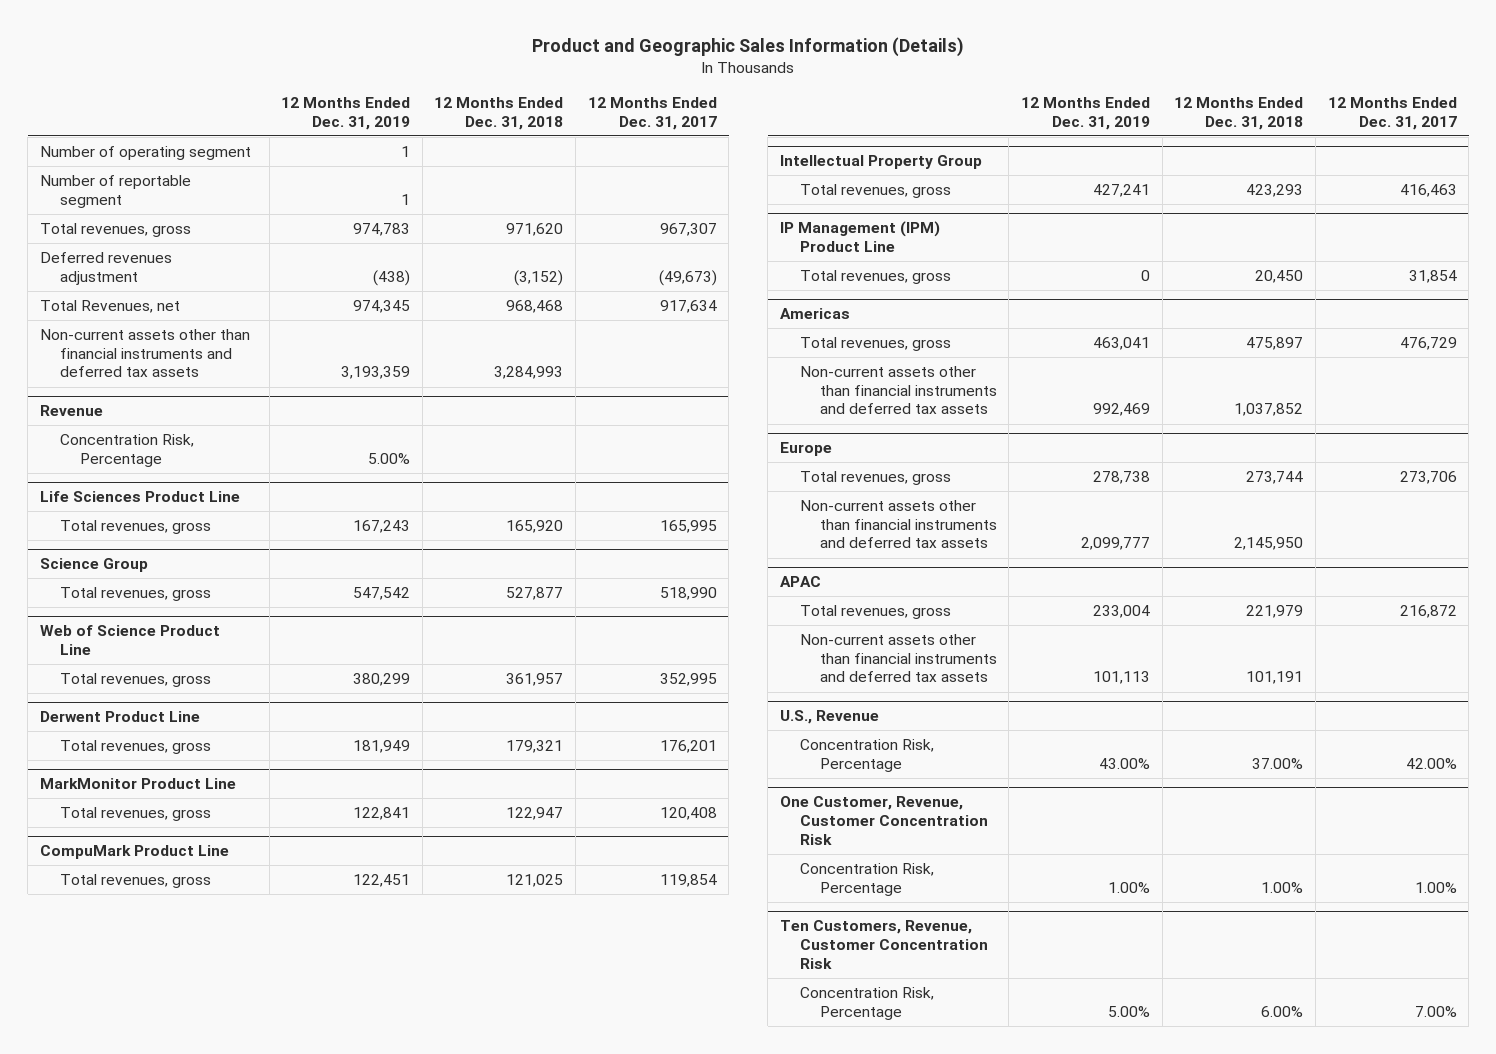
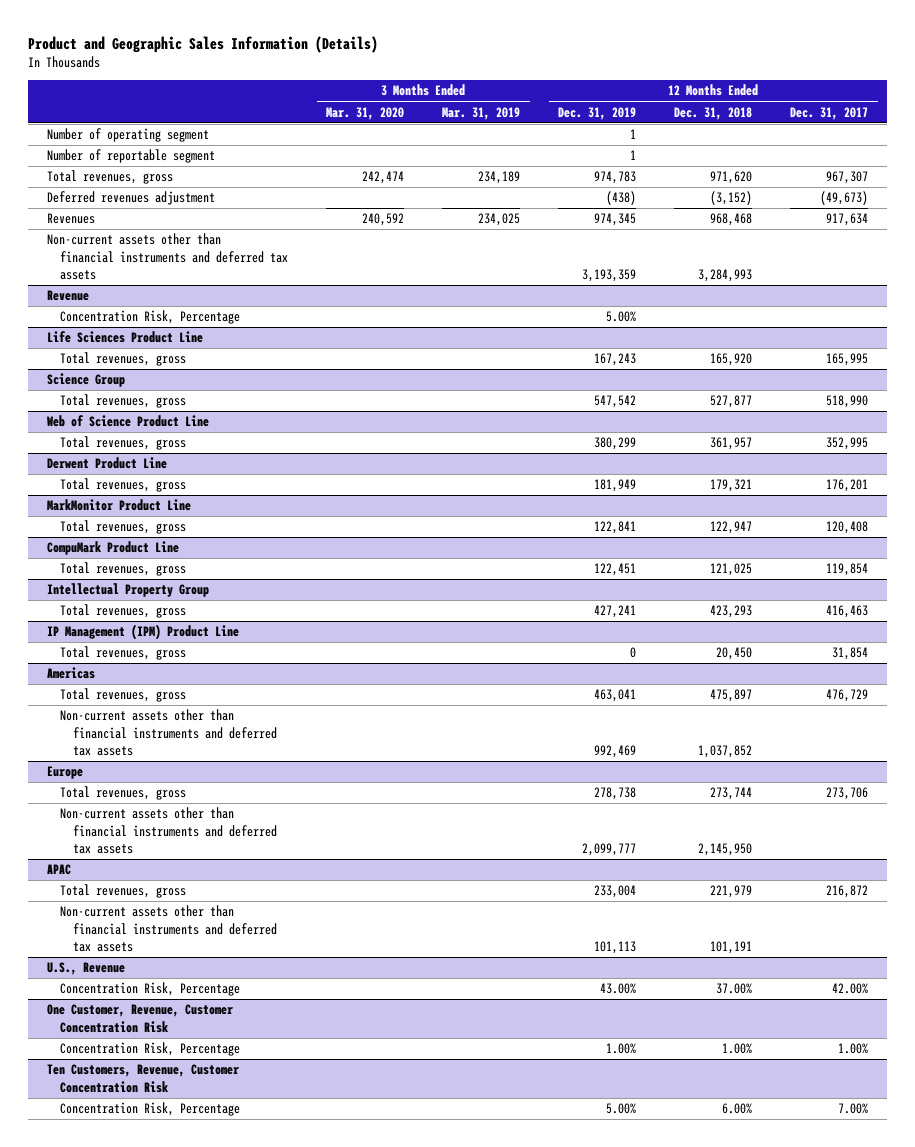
- | 12 Months Ended Dec. 31, 2019 | 12 Months Ended Dec. 31, 2018 | 12 Months Ended Dec. 31, 2017
+ | 3 Months Ended Mar. 31, 2020 | 3 Months Ended Mar. 31, 2019 | 12 Months Ended Dec. 31, 2019 | 12 Months Ended Dec. 31, 2018 | 12 Months Ended Dec. 31, 2017
- Total Revenues, net | 974,345 | 968,468 | 917,634
+ Revenues | 240,592 | 234,025 | 974,345 | 968,468 | 917,634

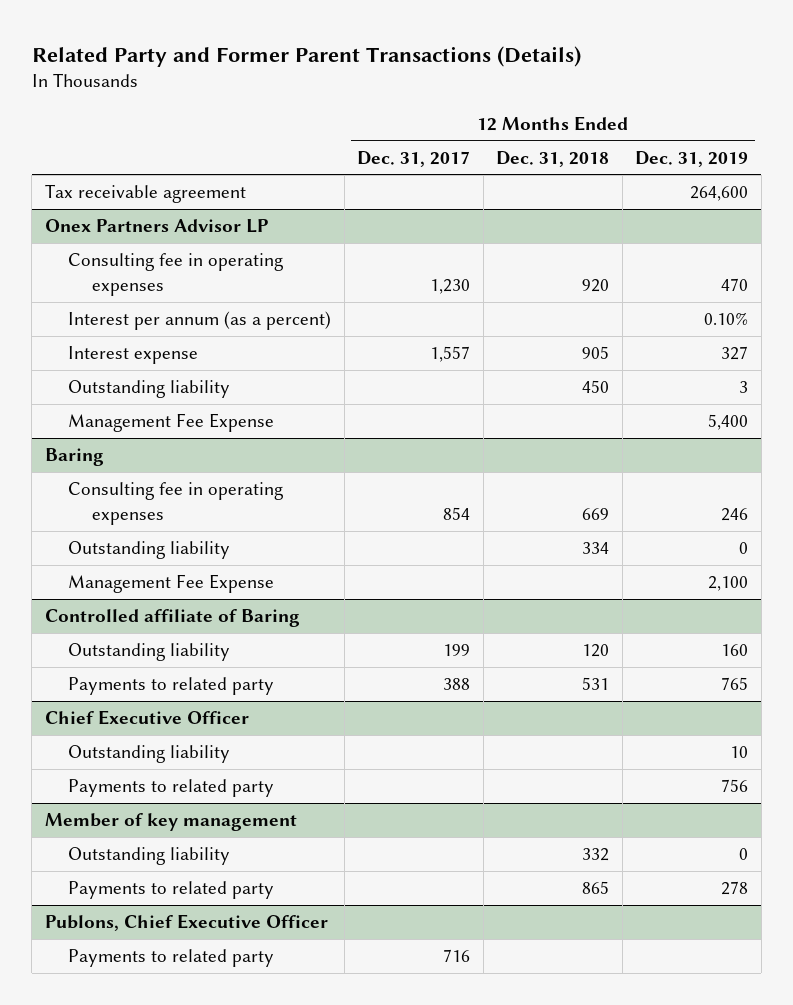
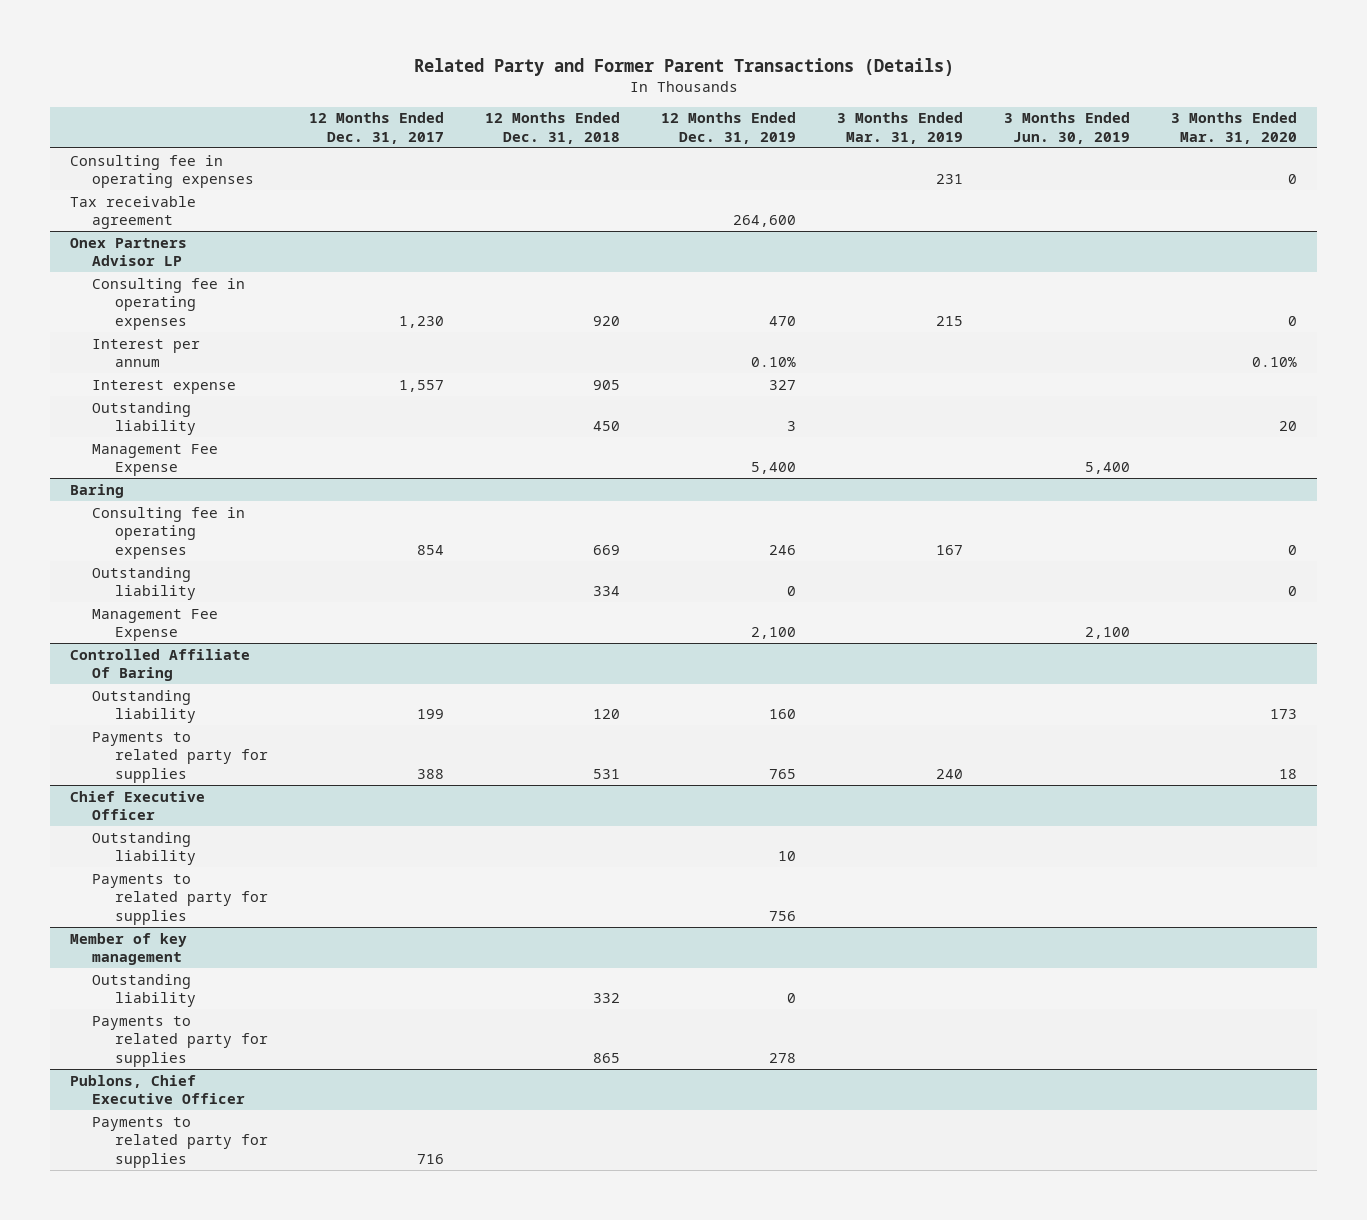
- | 12 Months Ended Dec. 31, 2017 | 12 Months Ended Dec. 31, 2018 | 12 Months Ended Dec. 31, 2019
+ | 12 Months Ended Dec. 31, 2017 | 12 Months Ended Dec. 31, 2018 | 12 Months Ended Dec. 31, 2019 | 3 Months Ended Mar. 31, 2019 | 3 Months Ended Jun. 30, 2019 | 3 Months Ended Mar. 31, 2020
+ Consulting fee in operating expenses | | | | 231 | | 0
@ Onex Partners Advisor LP
- Interest per annum (as a percent) | | | 0.10%
+ Interest per annum | | | 0.10% | | | 0.10%
- Controlled affiliate of Baring
+ Controlled Affiliate Of Baring
- Payments to related party | 388 | 531 | 765
+ Payments to related party for supplies | 388 | 531 | 765 | 240 | | 18
@ Chief Executive Officer
- Payments to related party | | | 756
+ Payments to related party for supplies | | | 756 | | |
@ Member of key management
- Payments to related party | | 865 | 278
+ Payments to related party for supplies | | 865 | 278 | | |
@ Publons, Chief Executive Officer
- Payments to related party | 716 | |
+ Payments to related party for supplies | 716 | | | | |

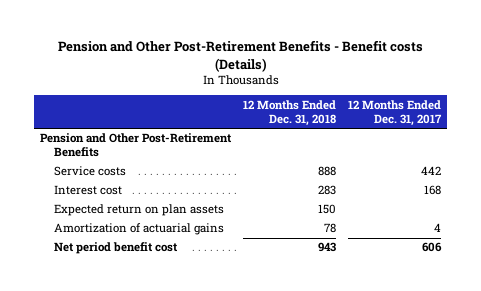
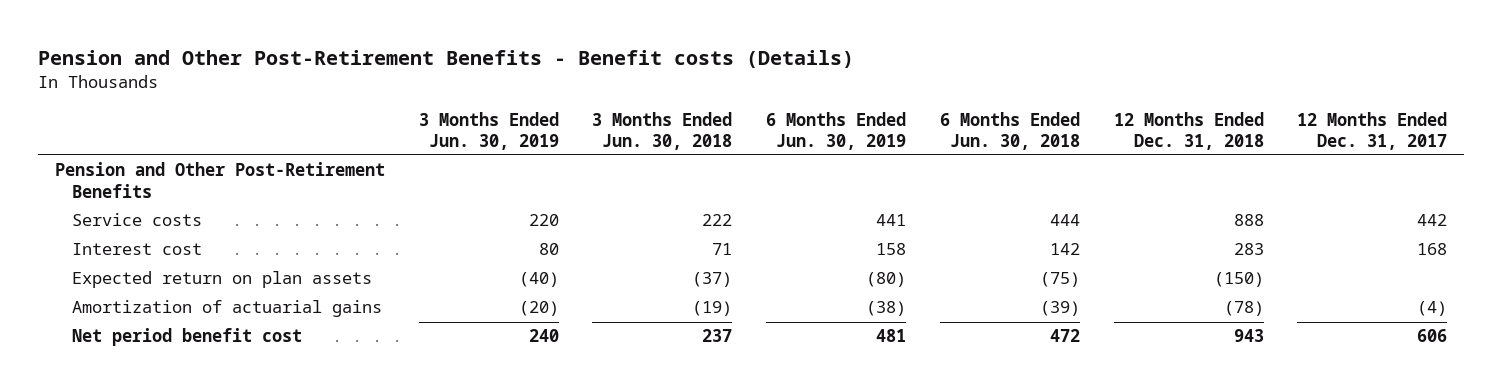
- | 12 Months Ended Dec. 31, 2018 | 12 Months Ended Dec. 31, 2017
+ | 3 Months Ended Jun. 30, 2019 | 3 Months Ended Jun. 30, 2018 | 6 Months Ended Jun. 30, 2019 | 6 Months Ended Jun. 30, 2018 | 12 Months Ended Dec. 31, 2018 | 12 Months Ended Dec. 31, 2017
- Expected return on plan assets | 150 |
- Amortization of actuarial gains | 78 | 4
+ Expected return on plan assets | (40) | (37) | (80) | (75) | (150) |
+ Amortization of actuarial gains | (20) | (19) | (38) | (39) | (78) | (4)

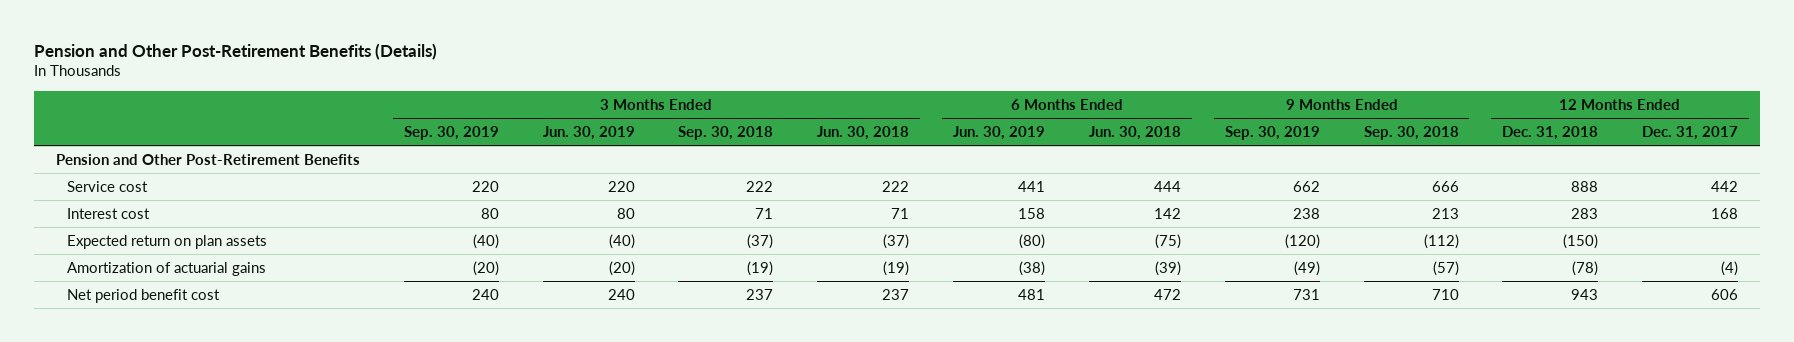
- Pension and Other Post-Retirement Benefits - Benefit costs (Details)
+ Pension and Other Post-Retirement Benefits (Details)
- | 3 Months Ended Jun. 30, 2019 | 3 Months Ended Jun. 30, 2018 | 6 Months Ended Jun. 30, 2019 | 6 Months Ended Jun. 30, 2018 | 12 Months Ended Dec. 31, 2018 | 12 Months Ended Dec. 31, 2017
+ | 3 Months Ended Sep. 30, 2019 | 3 Months Ended Jun. 30, 2019 | 3 Months Ended Sep. 30, 2018 | 3 Months Ended Jun. 30, 2018 | 6 Months Ended Jun. 30, 2019 | 6 Months Ended Jun. 30, 2018 | 9 Months Ended Sep. 30, 2019 | 9 Months Ended Sep. 30, 2018 | 12 Months Ended Dec. 31, 2018 | 12 Months Ended Dec. 31, 2017
- Service costs | 220 | 222 | 441 | 444 | 888 | 442
+ Service cost | 220 | 220 | 222 | 222 | 441 | 444 | 662 | 666 | 888 | 442

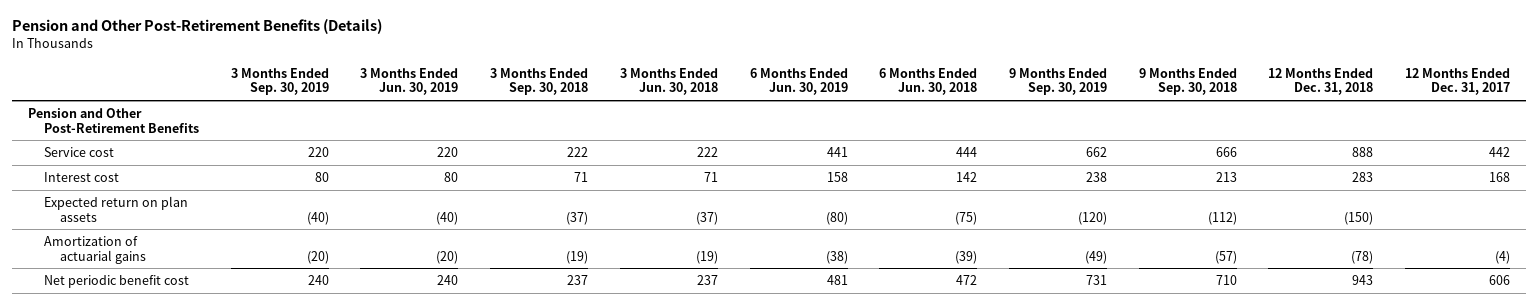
- Net period benefit cost | 240 | 240 | 237 | 237 | 481 | 472 | 731 | 710 | 943 | 606
+ Net periodic benefit cost | 240 | 240 | 237 | 237 | 481 | 472 | 731 | 710 | 943 | 606

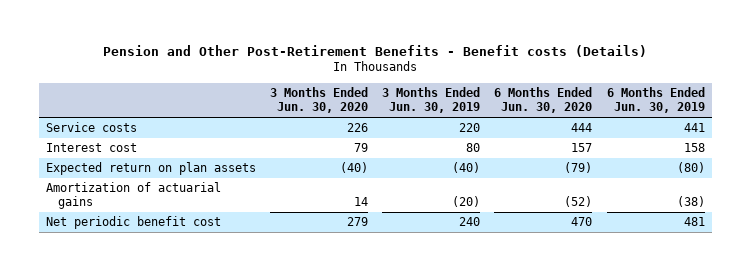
- Pension and Other Post-Retirement Benefits (Details)
+ Pension and Other Post-Retirement Benefits - Benefit costs (Details)
- | 3 Months Ended Sep. 30, 2019 | 3 Months Ended Jun. 30, 2019 | 3 Months Ended Sep. 30, 2018 | 3 Months Ended Jun. 30, 2018 | 6 Months Ended Jun. 30, 2019 | 6 Months Ended Jun. 30, 2018 | 9 Months Ended Sep. 30, 2019 | 9 Months Ended Sep. 30, 2018 | 12 Months Ended Dec. 31, 2018 | 12 Months Ended Dec. 31, 2017
+ | 3 Months Ended Jun. 30, 2020 | 3 Months Ended Jun. 30, 2019 | 6 Months Ended Jun. 30, 2020 | 6 Months Ended Jun. 30, 2019
- Pension and Other Post-Retirement Benefits
- Service cost | 220 | 220 | 222 | 222 | 441 | 444 | 662 | 666 | 888 | 442
+ Service costs | 226 | 220 | 444 | 441

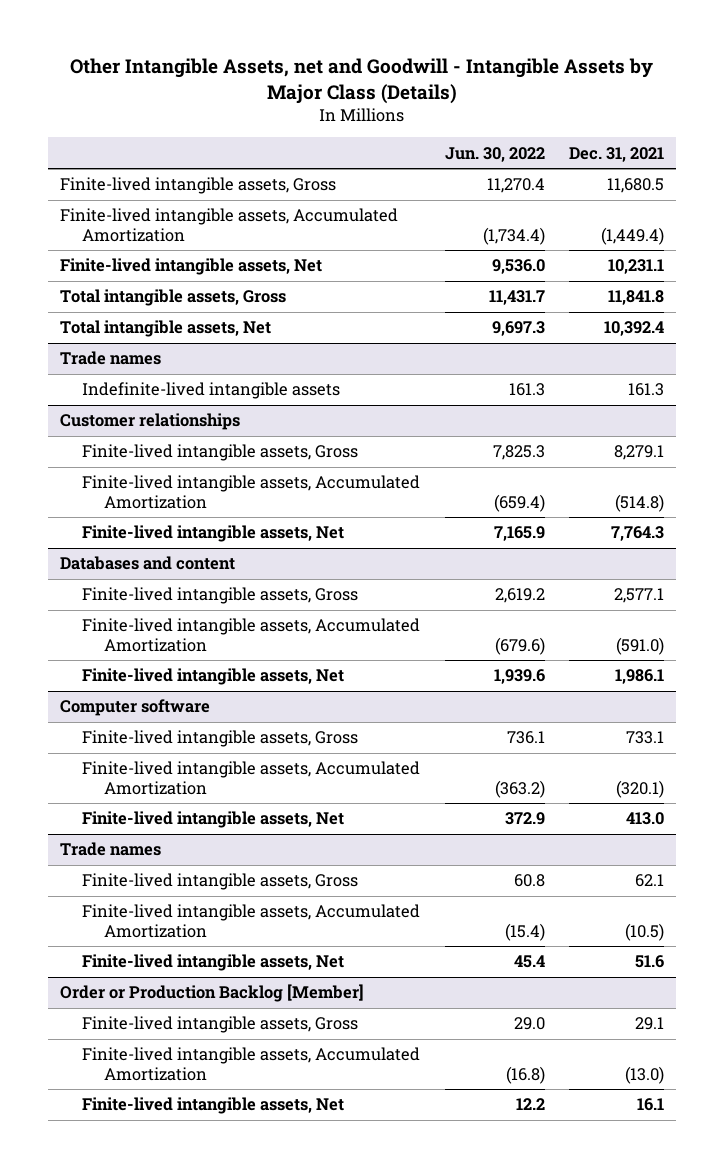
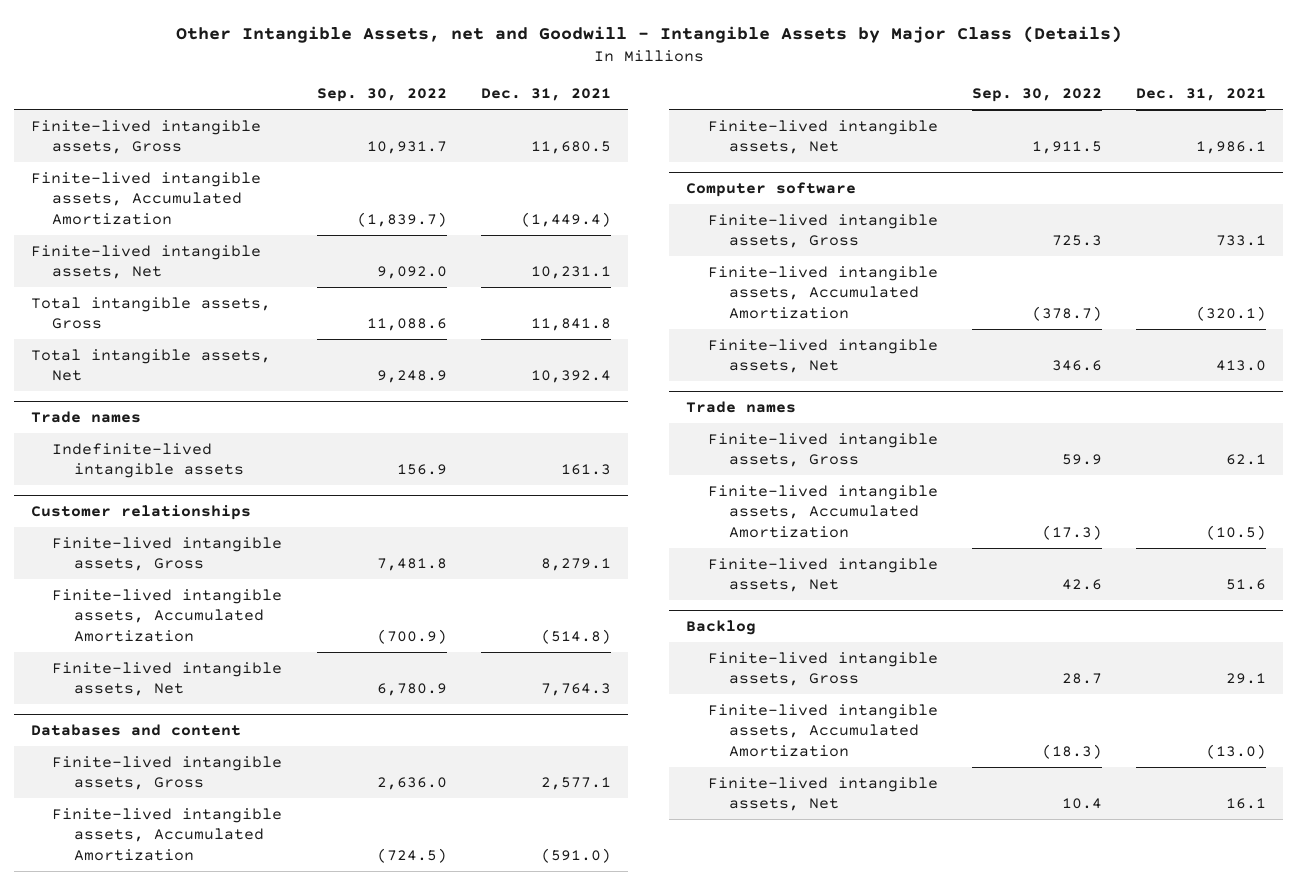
- | Jun. 30, 2022 | Dec. 31, 2021
+ | Sep. 30, 2022 | Dec. 31, 2021
- Order or Production Backlog [Member]
+ Backlog

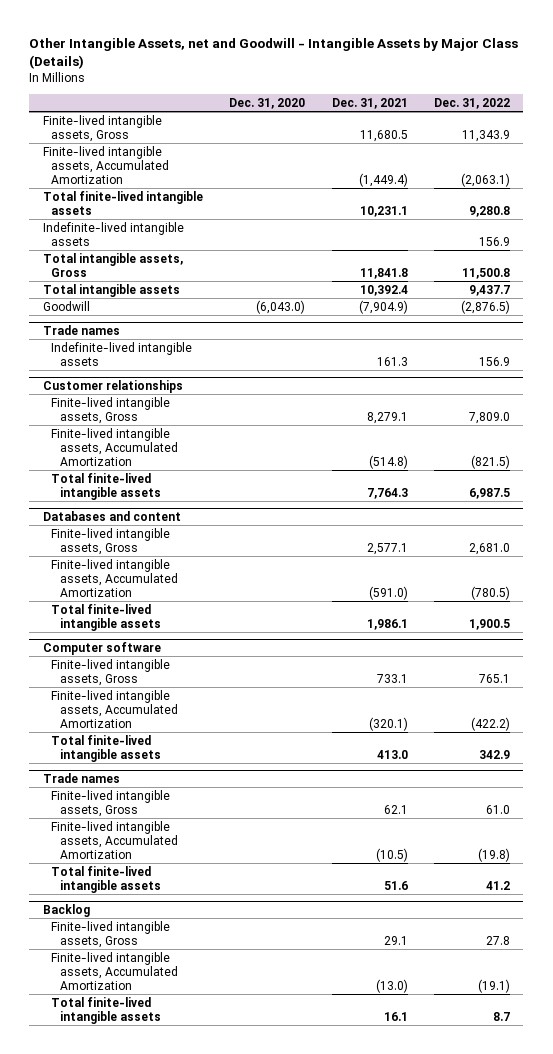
- | Sep. 30, 2022 | Dec. 31, 2021
+ | Dec. 31, 2020 | Dec. 31, 2021 | Dec. 31, 2022
- Finite-lived intangible assets, Net | 9,092.0 | 10,231.1
+ Total finite-lived intangible assets | | 10,231.1 | 9,280.8
+ Indefinite-lived intangible assets | | | 156.9
- Total intangible assets, Net | 9,248.9 | 10,392.4
+ Total intangible assets | | 10,392.4 | 9,437.7
+ Goodwill | (6,043.0) | (7,904.9) | (2,876.5)
@ Customer relationships
- Finite-lived intangible assets, Net | 6,780.9 | 7,764.3
+ Total finite-lived intangible assets | | 7,764.3 | 6,987.5
@ Databases and content
- Finite-lived intangible assets, Net | 1,911.5 | 1,986.1
+ Total finite-lived intangible assets | | 1,986.1 | 1,900.5
@ Computer software
- Finite-lived intangible assets, Net | 346.6 | 413.0
+ Total finite-lived intangible assets | | 413.0 | 342.9
@ Trade names
- Finite-lived intangible assets, Net | 42.6 | 51.6
+ Total finite-lived intangible assets | | 51.6 | 41.2
@ Backlog
- Finite-lived intangible assets, Net | 10.4 | 16.1
+ Total finite-lived intangible assets | | 16.1 | 8.7

